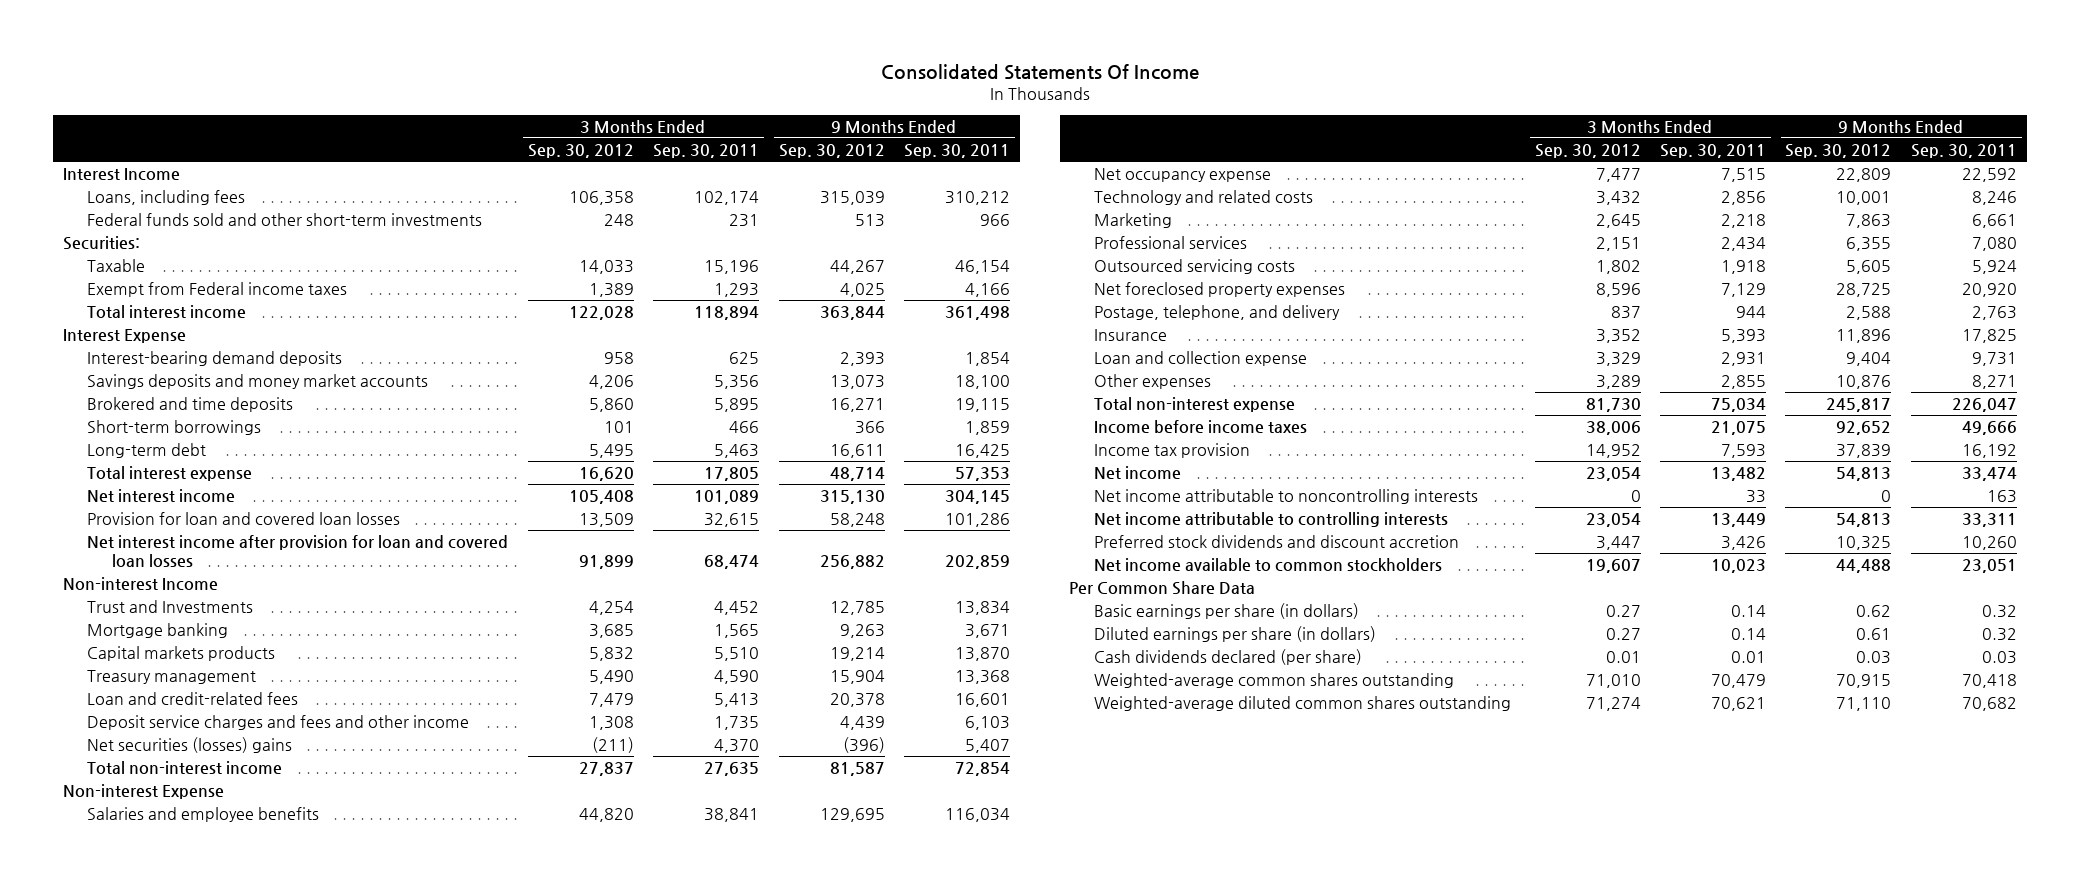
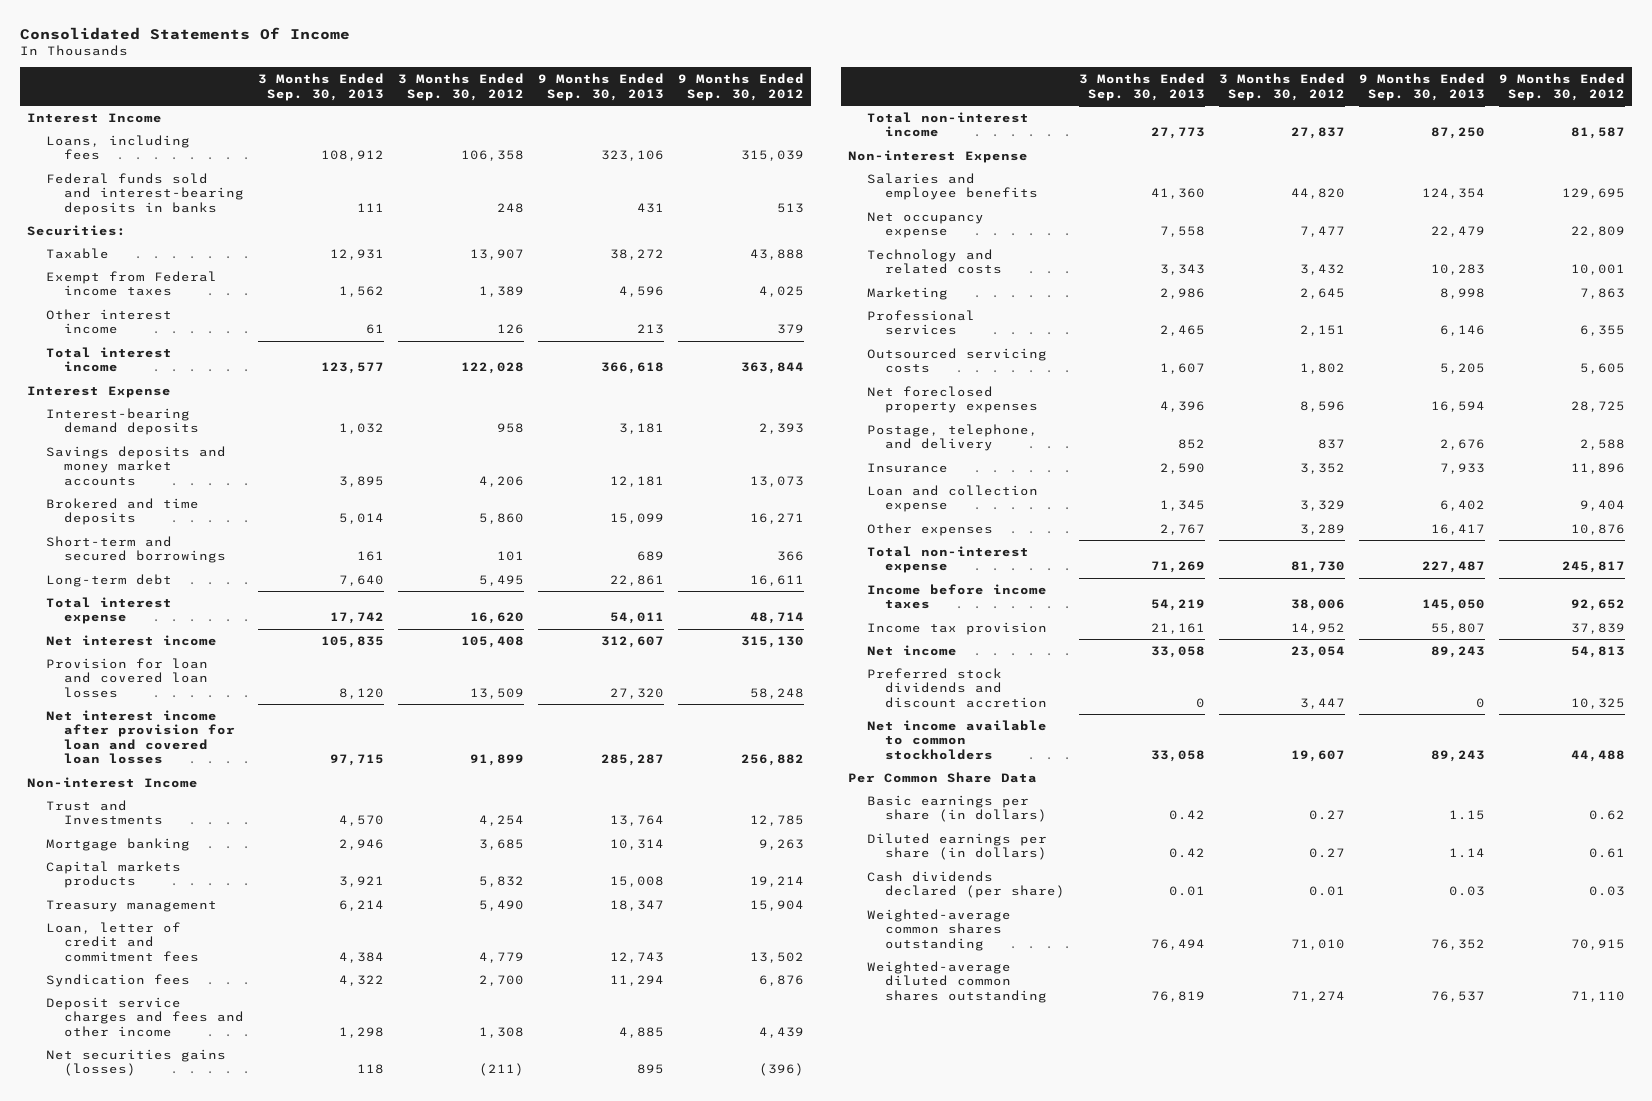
- | 3 Months Ended Sep. 30, 2012 | 3 Months Ended Sep. 30, 2011 | 9 Months Ended Sep. 30, 2012 | 9 Months Ended Sep. 30, 2011
+ | 3 Months Ended Sep. 30, 2013 | 3 Months Ended Sep. 30, 2012 | 9 Months Ended Sep. 30, 2013 | 9 Months Ended Sep. 30, 2012
- Federal funds sold and other short-term investments | 248 | 231 | 513 | 966
+ Federal funds sold and interest-bearing deposits in banks | 111 | 248 | 431 | 513
- Taxable | 14,033 | 15,196 | 44,267 | 46,154
+ Taxable | 12,931 | 13,907 | 38,272 | 43,888
+ Other interest income | 61 | 126 | 213 | 379
- Short-term borrowings | 101 | 466 | 366 | 1,859
+ Short-term and secured borrowings | 161 | 101 | 689 | 366
- Loan and credit-related fees | 7,479 | 5,413 | 20,378 | 16,601
+ Loan, letter of credit and commitment fees | 4,384 | 4,779 | 12,743 | 13,502
+ Syndication fees | 4,322 | 2,700 | 11,294 | 6,876
- Net securities (losses) gains | (211) | 4,370 | (396) | 5,407
+ Net securities gains (losses) | 118 | (211) | 895 | (396)
- Net income attributable to noncontrolling interests | 0 | 33 | 0 | 163
- Net income attributable to controlling interests | 23,054 | 13,449 | 54,813 | 33,311

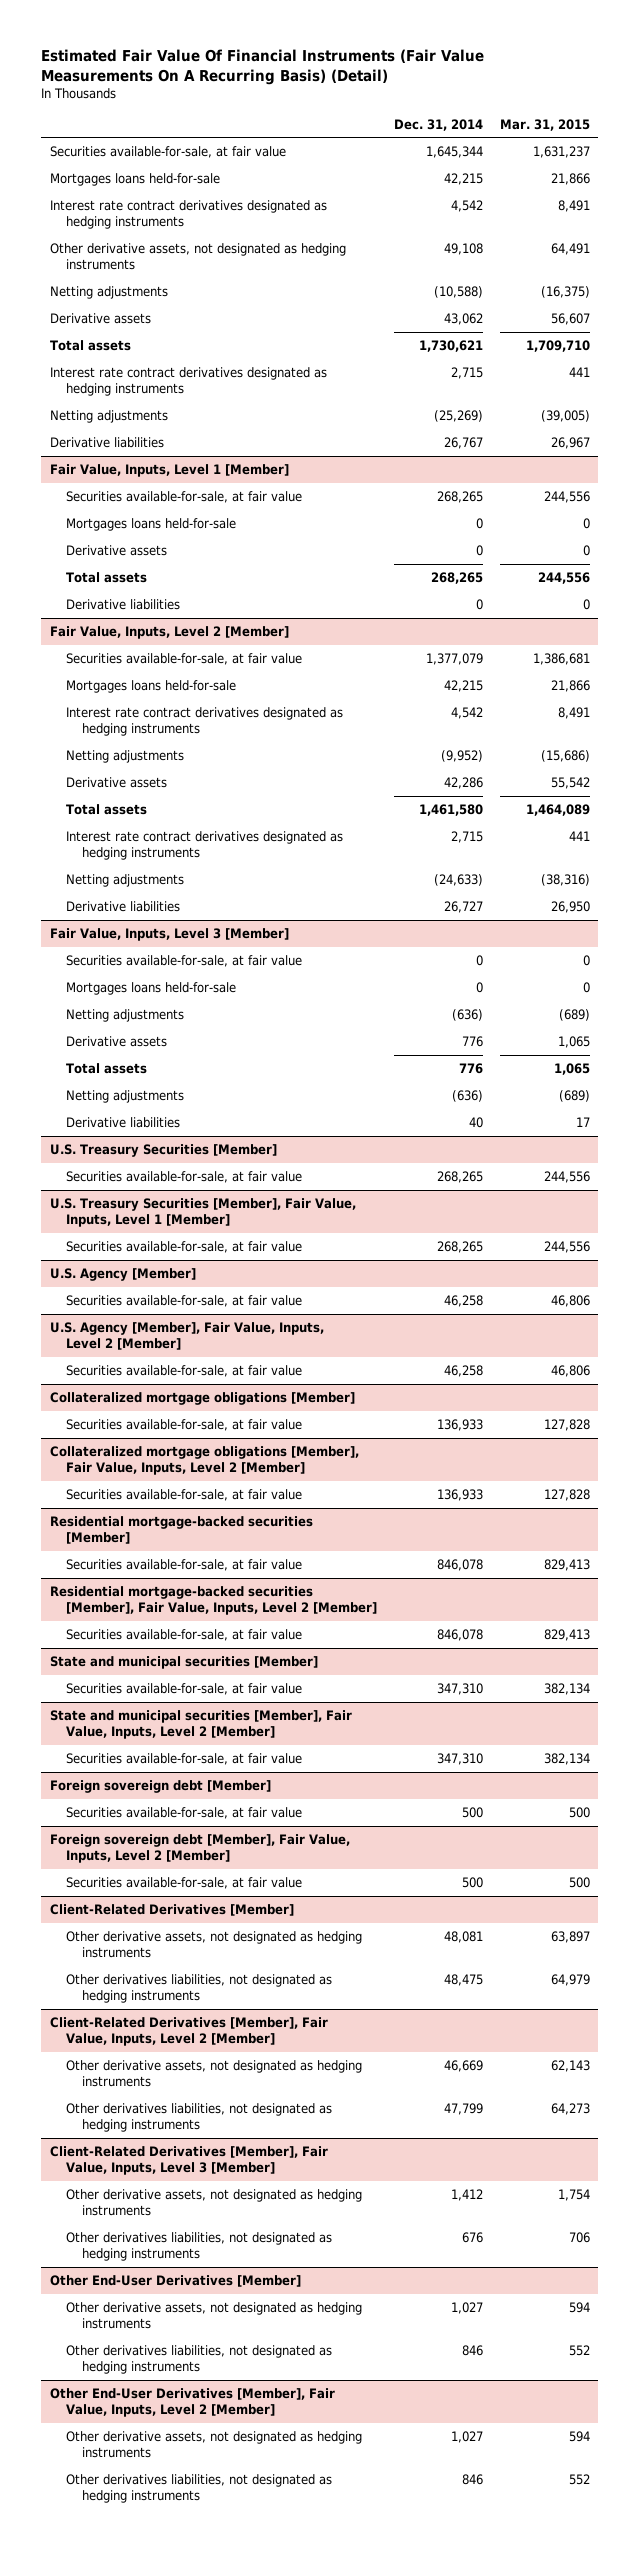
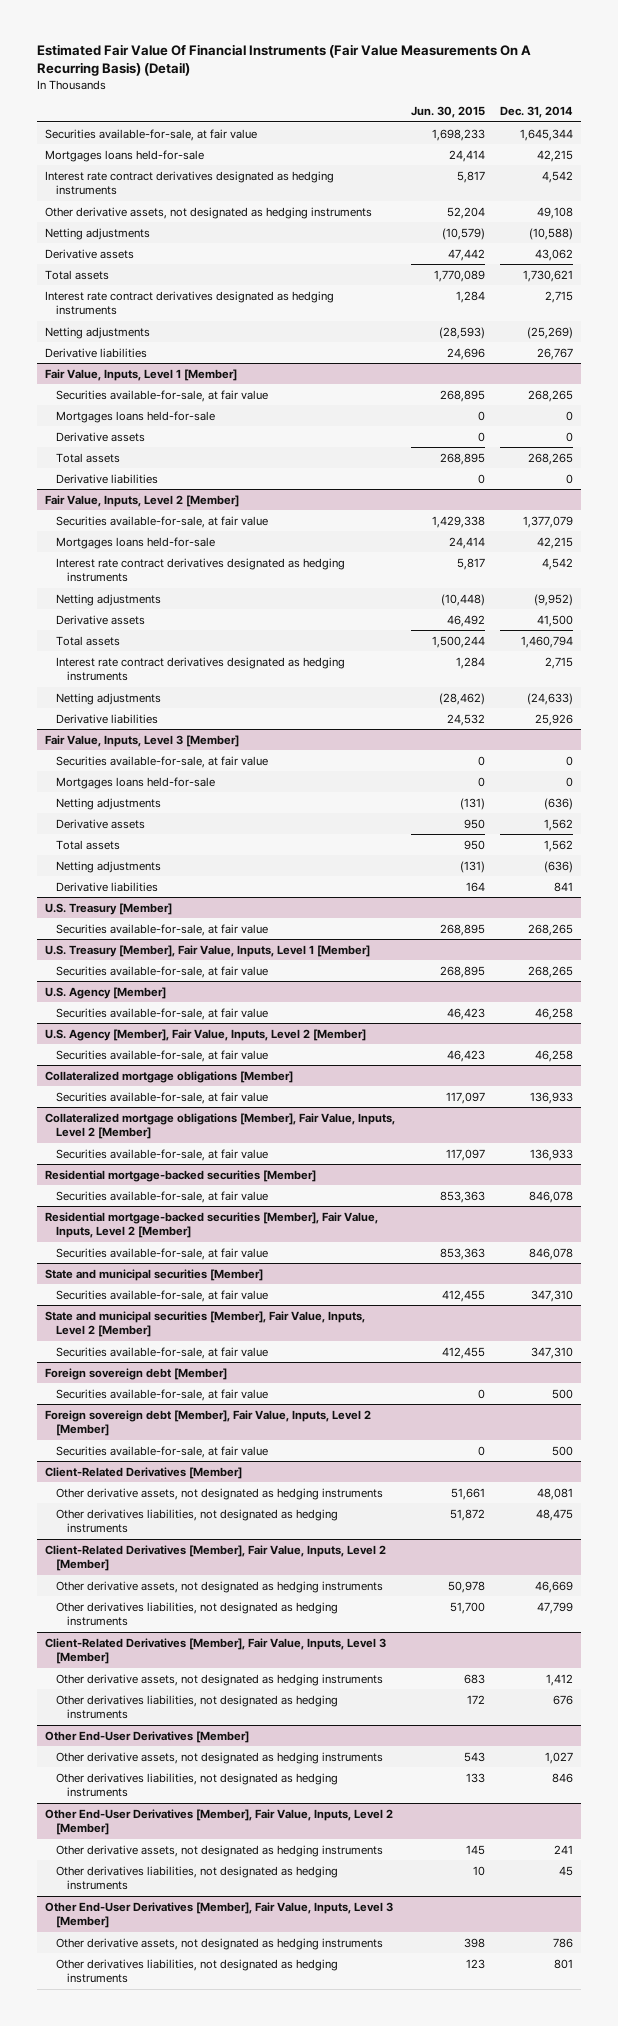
- | Dec. 31, 2014 | Mar. 31, 2015
+ | Jun. 30, 2015 | Dec. 31, 2014
@ Fair Value, Inputs, Level 2 [Member]
- Derivative assets | 42,286 | 55,542
- Total assets | 1,461,580 | 1,464,089
+ Derivative assets | 46,492 | 41,500
+ Total assets | 1,500,244 | 1,460,794
- Derivative liabilities | 26,727 | 26,950
+ Derivative liabilities | 24,532 | 25,926
@ Fair Value, Inputs, Level 3 [Member]
- Derivative assets | 776 | 1,065
- Total assets | 776 | 1,065
+ Derivative assets | 950 | 1,562
+ Total assets | 950 | 1,562
- Derivative liabilities | 40 | 17
- U.S. Treasury Securities [Member]
@ Fair Value, Inputs, Level 3 [Member]
+ Derivative liabilities | 164 | 841
+ U.S. Treasury [Member]
- U.S. Treasury Securities [Member], Fair Value, Inputs, Level 1 [Member]
+ U.S. Treasury [Member], Fair Value, Inputs, Level 1 [Member]
@ Other End-User Derivatives [Member], Fair Value, Inputs, Level 2 [Member]
- Other derivative assets, not designated as hedging instruments | 1,027 | 594
- Other derivatives liabilities, not designated as hedging instruments | 846 | 552
+ Other derivative assets, not designated as hedging instruments | 145 | 241
+ Other derivatives liabilities, not designated as hedging instruments | 10 | 45
+ Other End-User Derivatives [Member], Fair Value, Inputs, Level 3 [Member]
+ Other derivative assets, not designated as hedging instruments | 398 | 786
+ Other derivatives liabilities, not designated as hedging instruments | 123 | 801

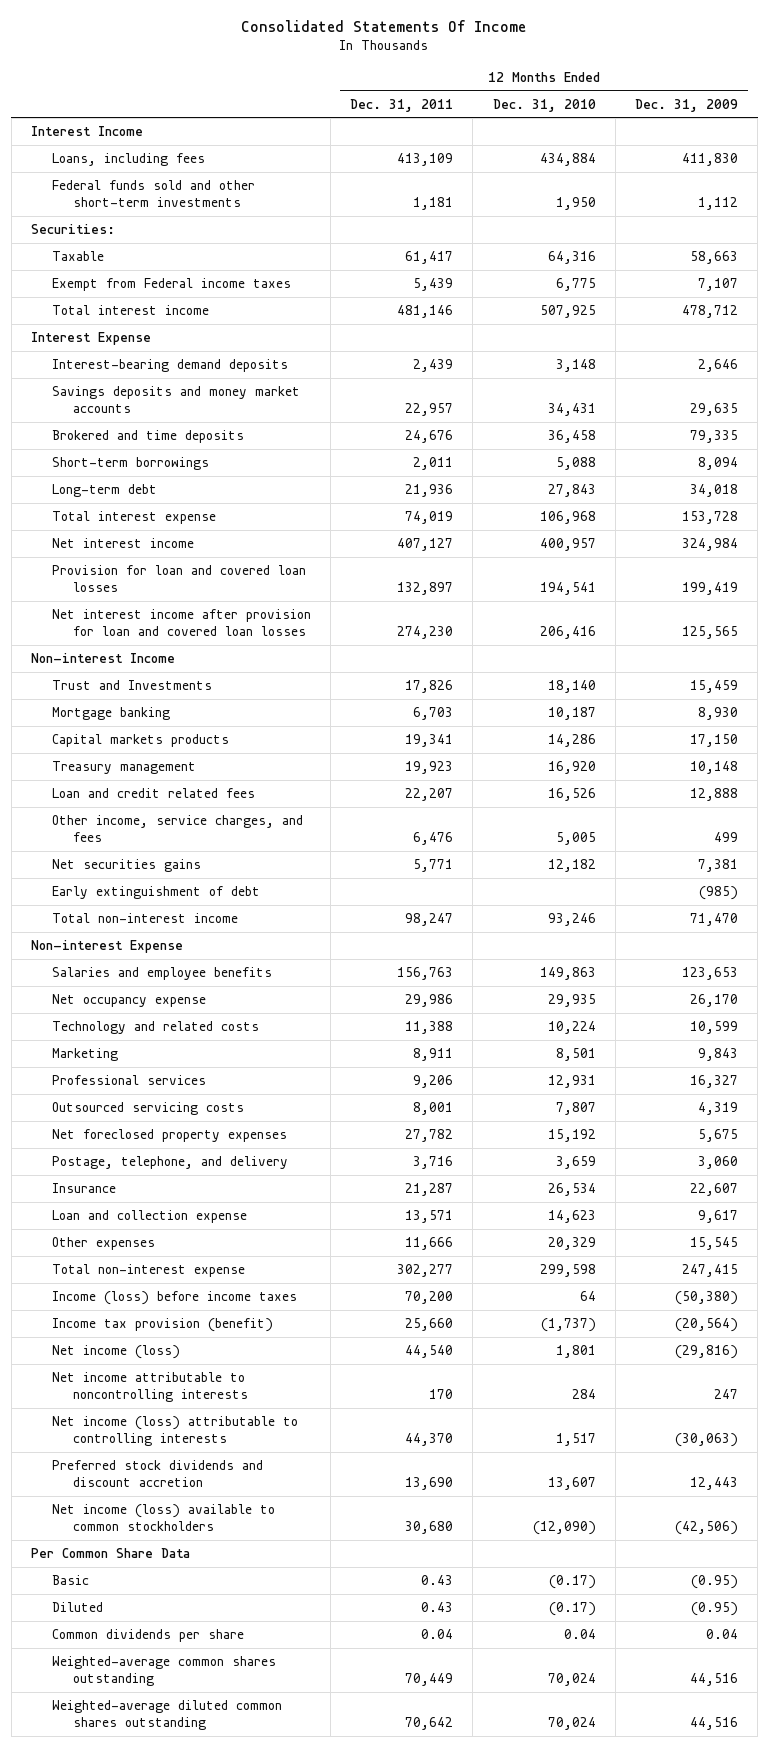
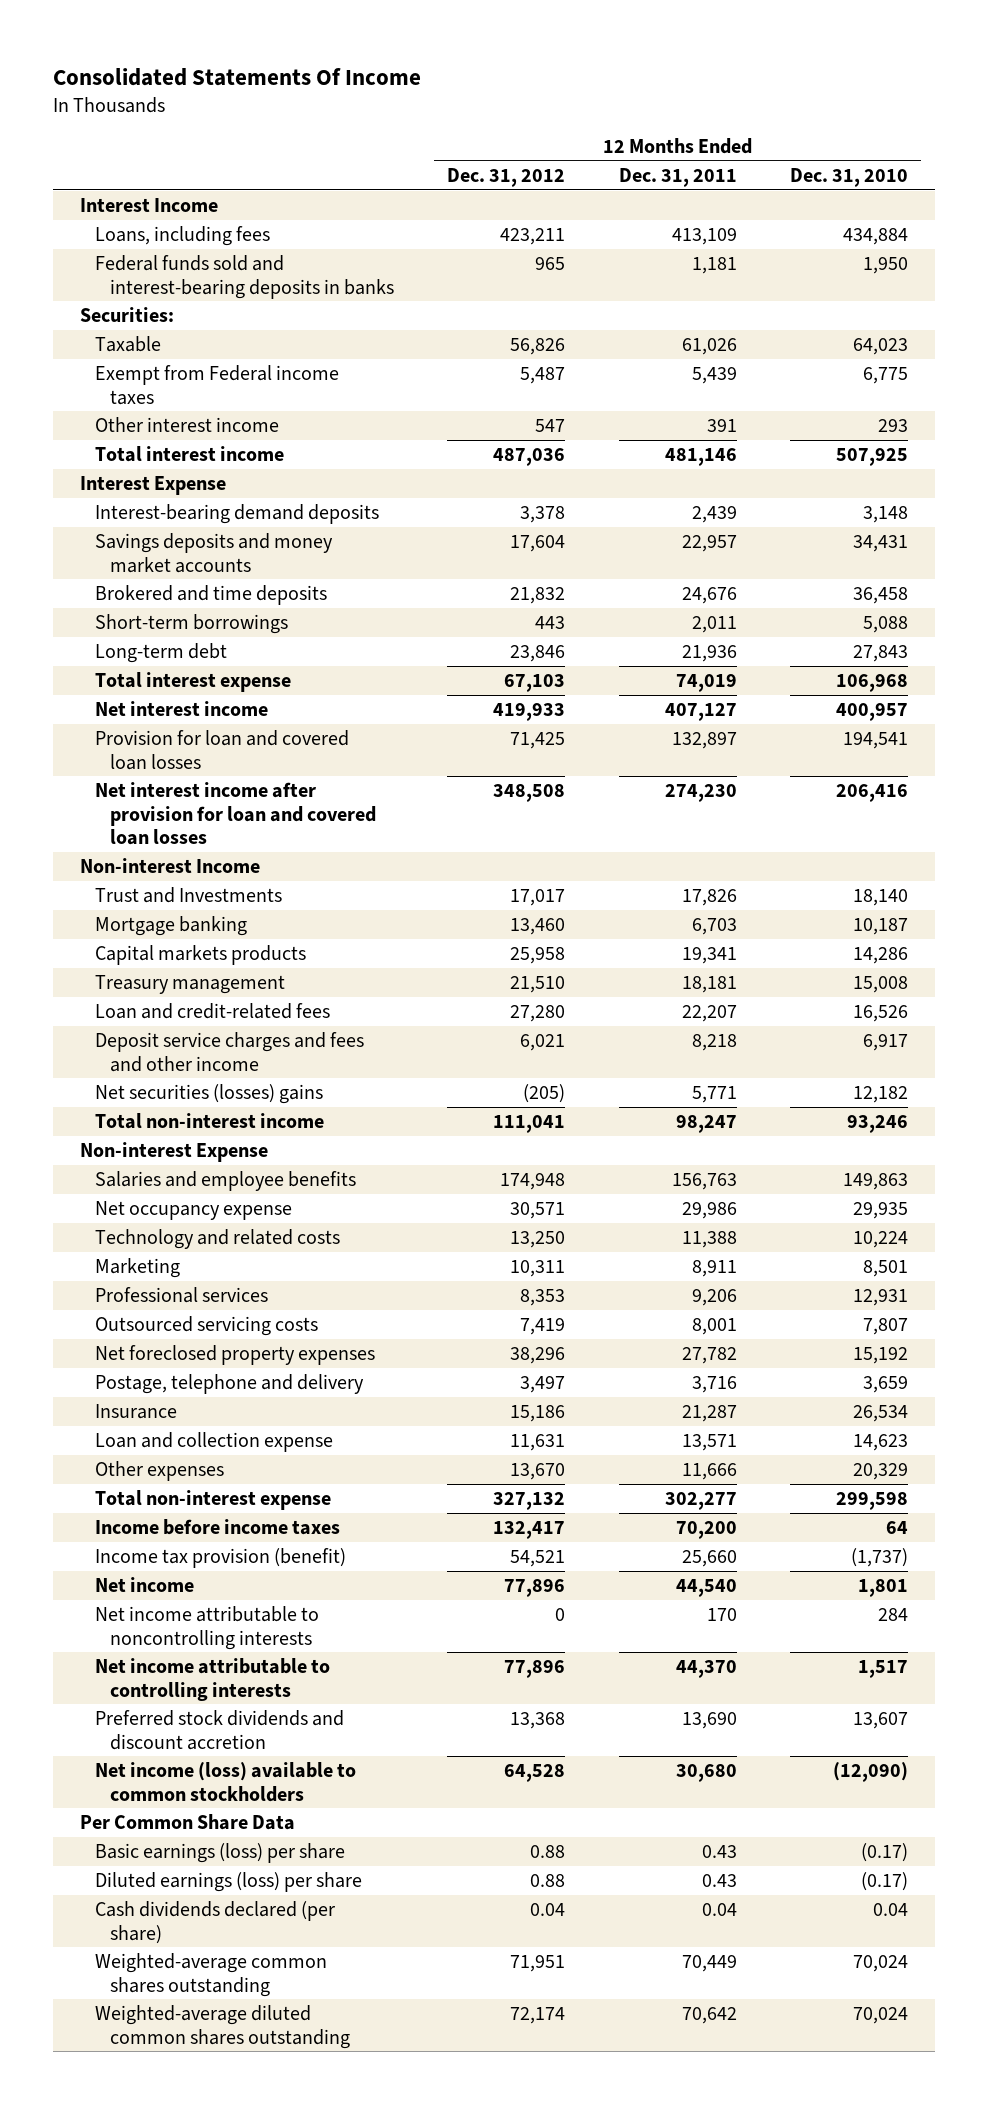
- | 12 Months Ended Dec. 31, 2011 | 12 Months Ended Dec. 31, 2010 | 12 Months Ended Dec. 31, 2009
+ | 12 Months Ended Dec. 31, 2012 | 12 Months Ended Dec. 31, 2011 | 12 Months Ended Dec. 31, 2010
- Federal funds sold and other short-term investments | 1,181 | 1,950 | 1,112
+ Federal funds sold and interest-bearing deposits in banks | 965 | 1,181 | 1,950
- Taxable | 61,417 | 64,316 | 58,663
+ Taxable | 56,826 | 61,026 | 64,023
+ Other interest income | 547 | 391 | 293
- Treasury management | 19,923 | 16,920 | 10,148
- Loan and credit related fees | 22,207 | 16,526 | 12,888
- Other income, service charges, and fees | 6,476 | 5,005 | 499
- Net securities gains | 5,771 | 12,182 | 7,381
- Early extinguishment of debt | | | (985)
+ Treasury management | 21,510 | 18,181 | 15,008
+ Loan and credit-related fees | 27,280 | 22,207 | 16,526
+ Deposit service charges and fees and other income | 6,021 | 8,218 | 6,917
+ Net securities (losses) gains | (205) | 5,771 | 12,182
- Postage, telephone, and delivery | 3,716 | 3,659 | 3,060
+ Postage, telephone and delivery | 3,497 | 3,716 | 3,659
- Income (loss) before income taxes | 70,200 | 64 | (50,380)
+ Income before income taxes | 132,417 | 70,200 | 64
- Net income (loss) | 44,540 | 1,801 | (29,816)
+ Net income | 77,896 | 44,540 | 1,801
- Net income (loss) attributable to controlling interests | 44,370 | 1,517 | (30,063)
+ Net income attributable to controlling interests | 77,896 | 44,370 | 1,517
- Basic | 0.43 | (0.17) | (0.95)
- Diluted | 0.43 | (0.17) | (0.95)
- Common dividends per share | 0.04 | 0.04 | 0.04
+ Basic earnings (loss) per share | 0.88 | 0.43 | (0.17)
+ Diluted earnings (loss) per share | 0.88 | 0.43 | (0.17)
+ Cash dividends declared (per share) | 0.04 | 0.04 | 0.04

